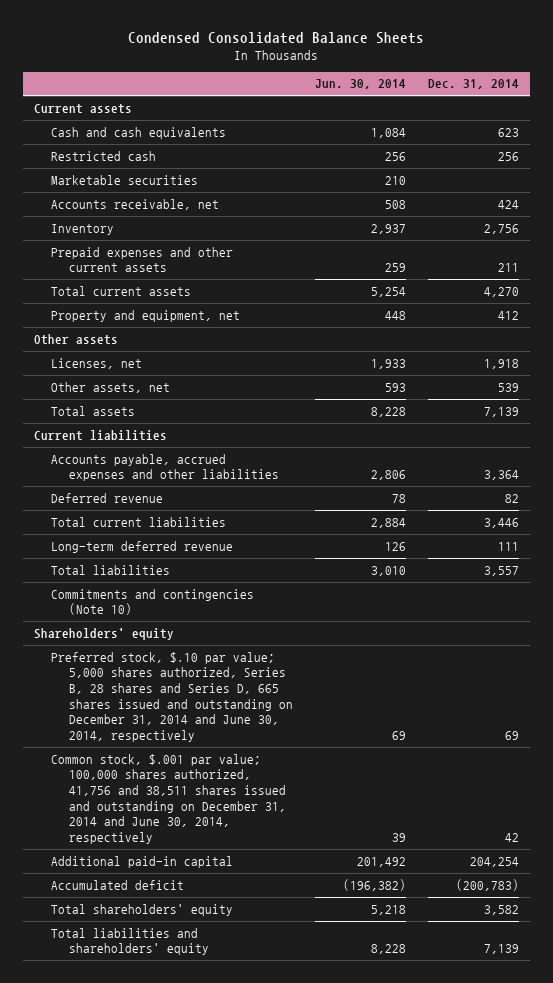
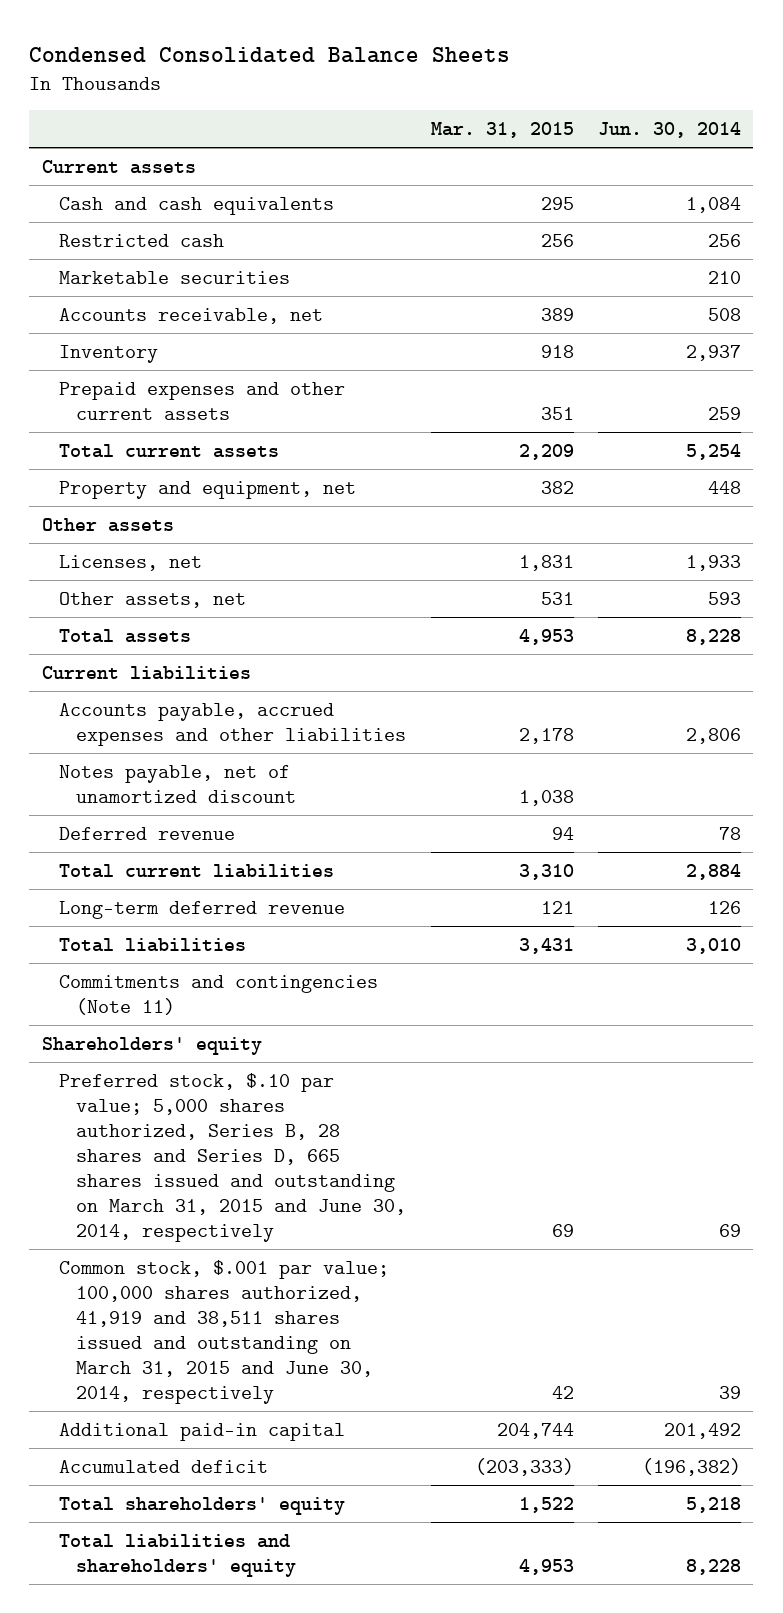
- | Jun. 30, 2014 | Dec. 31, 2014
+ | Mar. 31, 2015 | Jun. 30, 2014
+ Notes payable, net of unamortized discount | 1,038 |
- Commitments and contingencies (Note 10)
+ Commitments and contingencies (Note 11)
- Preferred stock, $.10 par value; 5,000 shares authorized, Series B, 28 shares and Series D, 665 shares issued and outstanding on December 31, 2014 and June 30, 2014, respectively | 69 | 69
- Common stock, $.001 par value; 100,000 shares authorized, 41,756 and 38,511 shares issued and outstanding on December 31, 2014 and June 30, 2014, respectively | 39 | 42
+ Preferred stock, $.10 par value; 5,000 shares authorized, Series B, 28 shares and Series D, 665 shares issued and outstanding on March 31, 2015 and June 30, 2014, respectively | 69 | 69
+ Common stock, $.001 par value; 100,000 shares authorized, 41,919 and 38,511 shares issued and outstanding on March 31, 2015 and June 30, 2014, respectively | 42 | 39

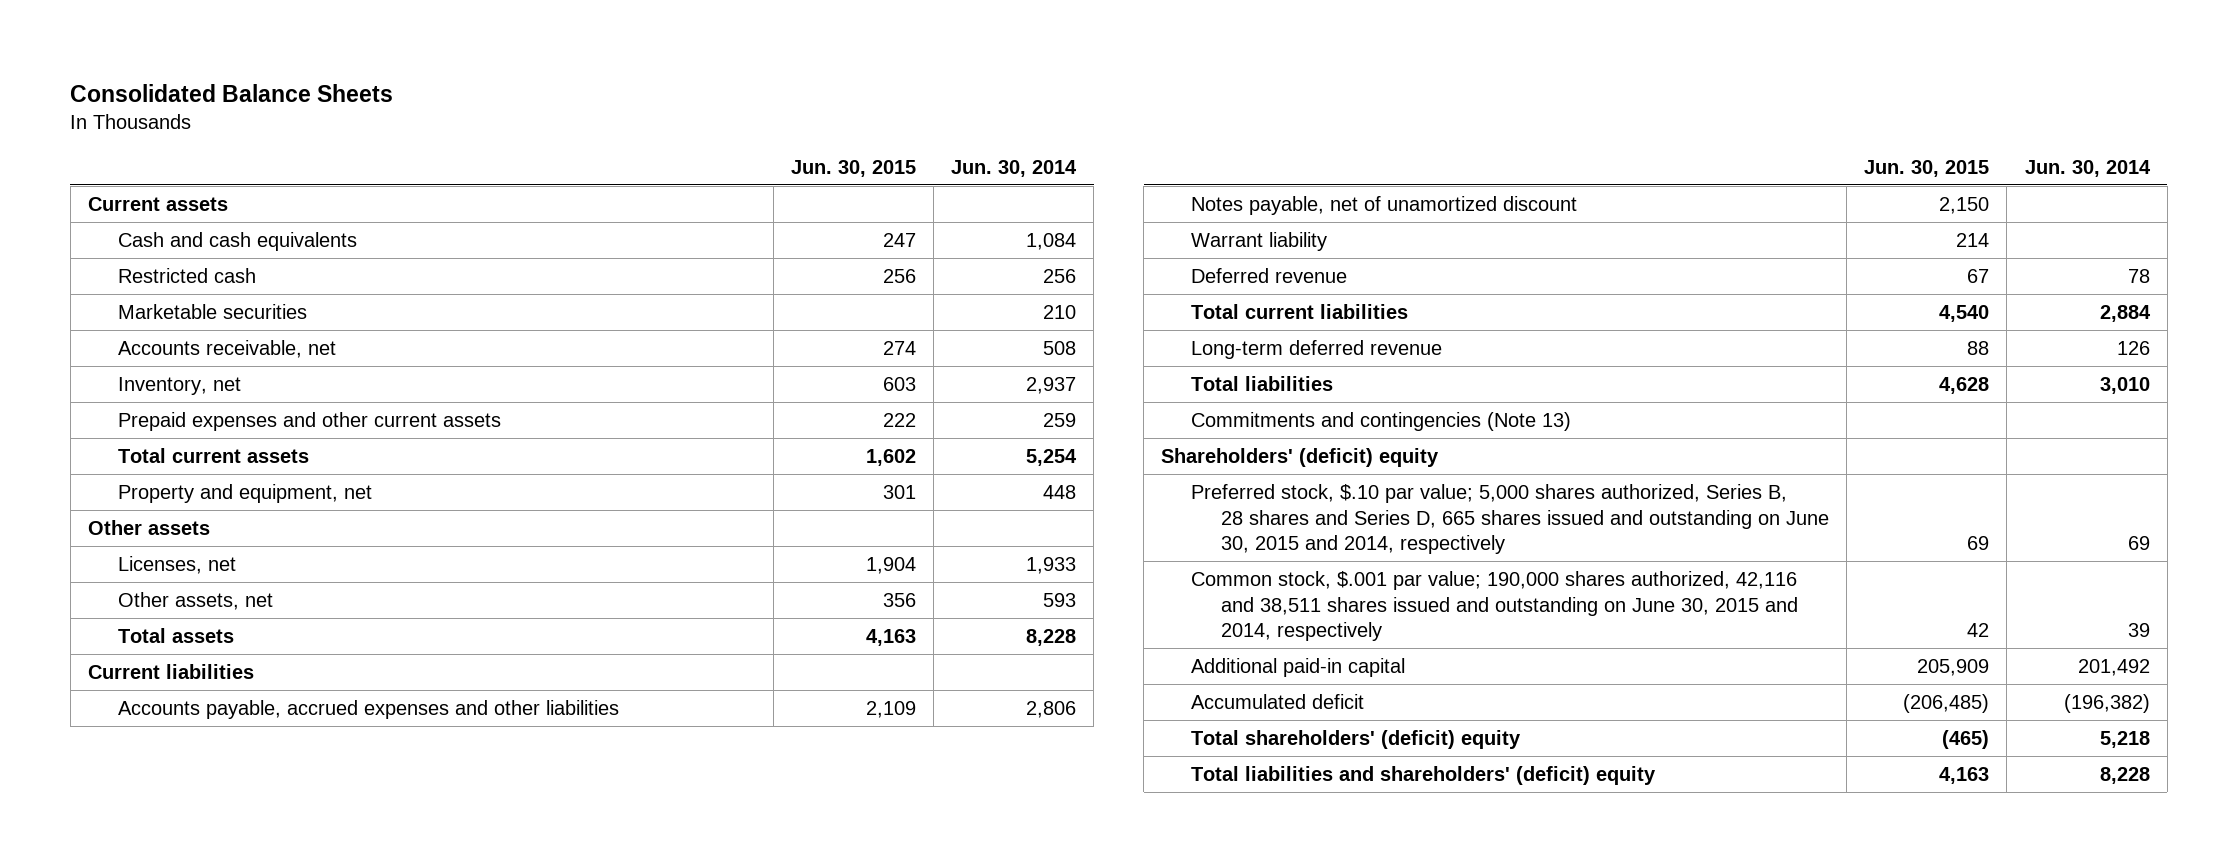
- Condensed Consolidated Balance Sheets
+ Consolidated Balance Sheets
- | Mar. 31, 2015 | Jun. 30, 2014
+ | Jun. 30, 2015 | Jun. 30, 2014
- Inventory | 918 | 2,937
+ Inventory, net | 603 | 2,937
+ Warrant liability | 214 |
- Commitments and contingencies (Note 11)
- Shareholders' equity
- Preferred stock, $.10 par value; 5,000 shares authorized, Series B, 28 shares and Series D, 665 shares issued and outstanding on March 31, 2015 and June 30, 2014, respectively | 69 | 69
- Common stock, $.001 par value; 100,000 shares authorized, 41,919 and 38,511 shares issued and outstanding on March 31, 2015 and June 30, 2014, respectively | 42 | 39
+ Commitments and contingencies (Note 13)
+ Shareholders' (deficit) equity
+ Preferred stock, $.10 par value; 5,000 shares authorized, Series B, 28 shares and Series D, 665 shares issued and outstanding on June 30, 2015 and 2014, respectively | 69 | 69
+ Common stock, $.001 par value; 190,000 shares authorized, 42,116 and 38,511 shares issued and outstanding on June 30, 2015 and 2014, respectively | 42 | 39
- Total shareholders' equity | 1,522 | 5,218
- Total liabilities and shareholders' equity | 4,953 | 8,228
+ Total shareholders' (deficit) equity | (465) | 5,218
+ Total liabilities and shareholders' (deficit) equity | 4,163 | 8,228

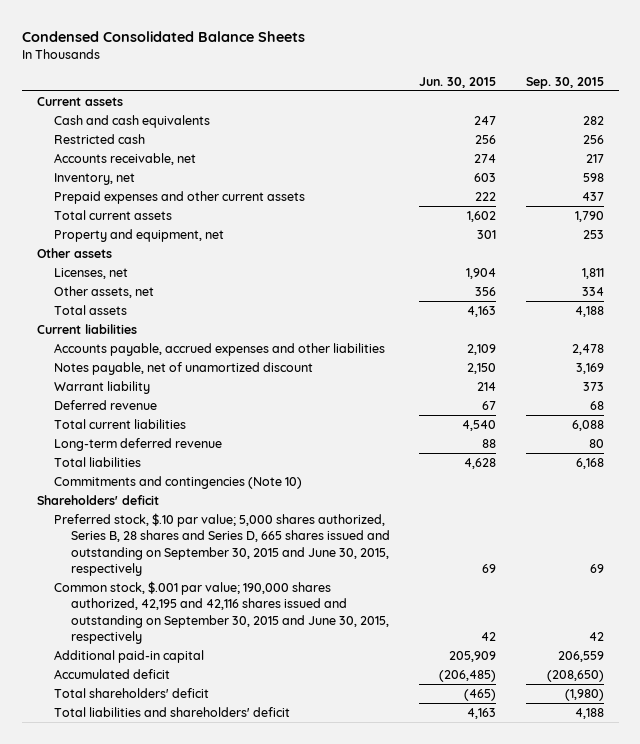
- Consolidated Balance Sheets
+ Condensed Consolidated Balance Sheets
- | Jun. 30, 2015 | Jun. 30, 2014
+ | Jun. 30, 2015 | Sep. 30, 2015
- Marketable securities | | 210
- Commitments and contingencies (Note 13)
- Shareholders' (deficit) equity
- Preferred stock, $.10 par value; 5,000 shares authorized, Series B, 28 shares and Series D, 665 shares issued and outstanding on June 30, 2015 and 2014, respectively | 69 | 69
- Common stock, $.001 par value; 190,000 shares authorized, 42,116 and 38,511 shares issued and outstanding on June 30, 2015 and 2014, respectively | 42 | 39
+ Commitments and contingencies (Note 10)
+ Shareholders' deficit
+ Preferred stock, $.10 par value; 5,000 shares authorized, Series B, 28 shares and Series D, 665 shares issued and outstanding on September 30, 2015 and June 30, 2015, respectively | 69 | 69
+ Common stock, $.001 par value; 190,000 shares authorized, 42,195 and 42,116 shares issued and outstanding on September 30, 2015 and June 30, 2015, respectively | 42 | 42
- Total shareholders' (deficit) equity | (465) | 5,218
- Total liabilities and shareholders' (deficit) equity | 4,163 | 8,228
+ Total shareholders' deficit | (465) | (1,980)
+ Total liabilities and shareholders' deficit | 4,163 | 4,188

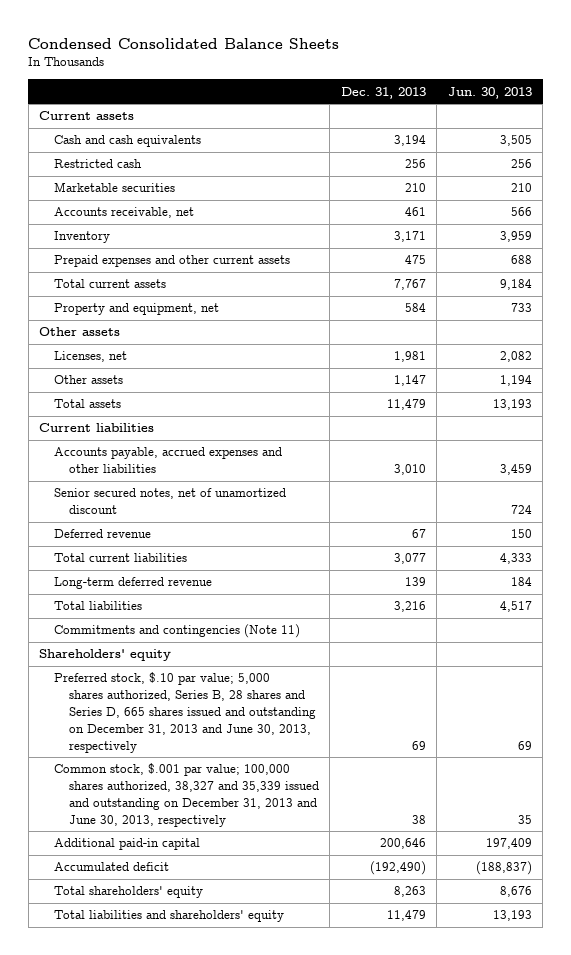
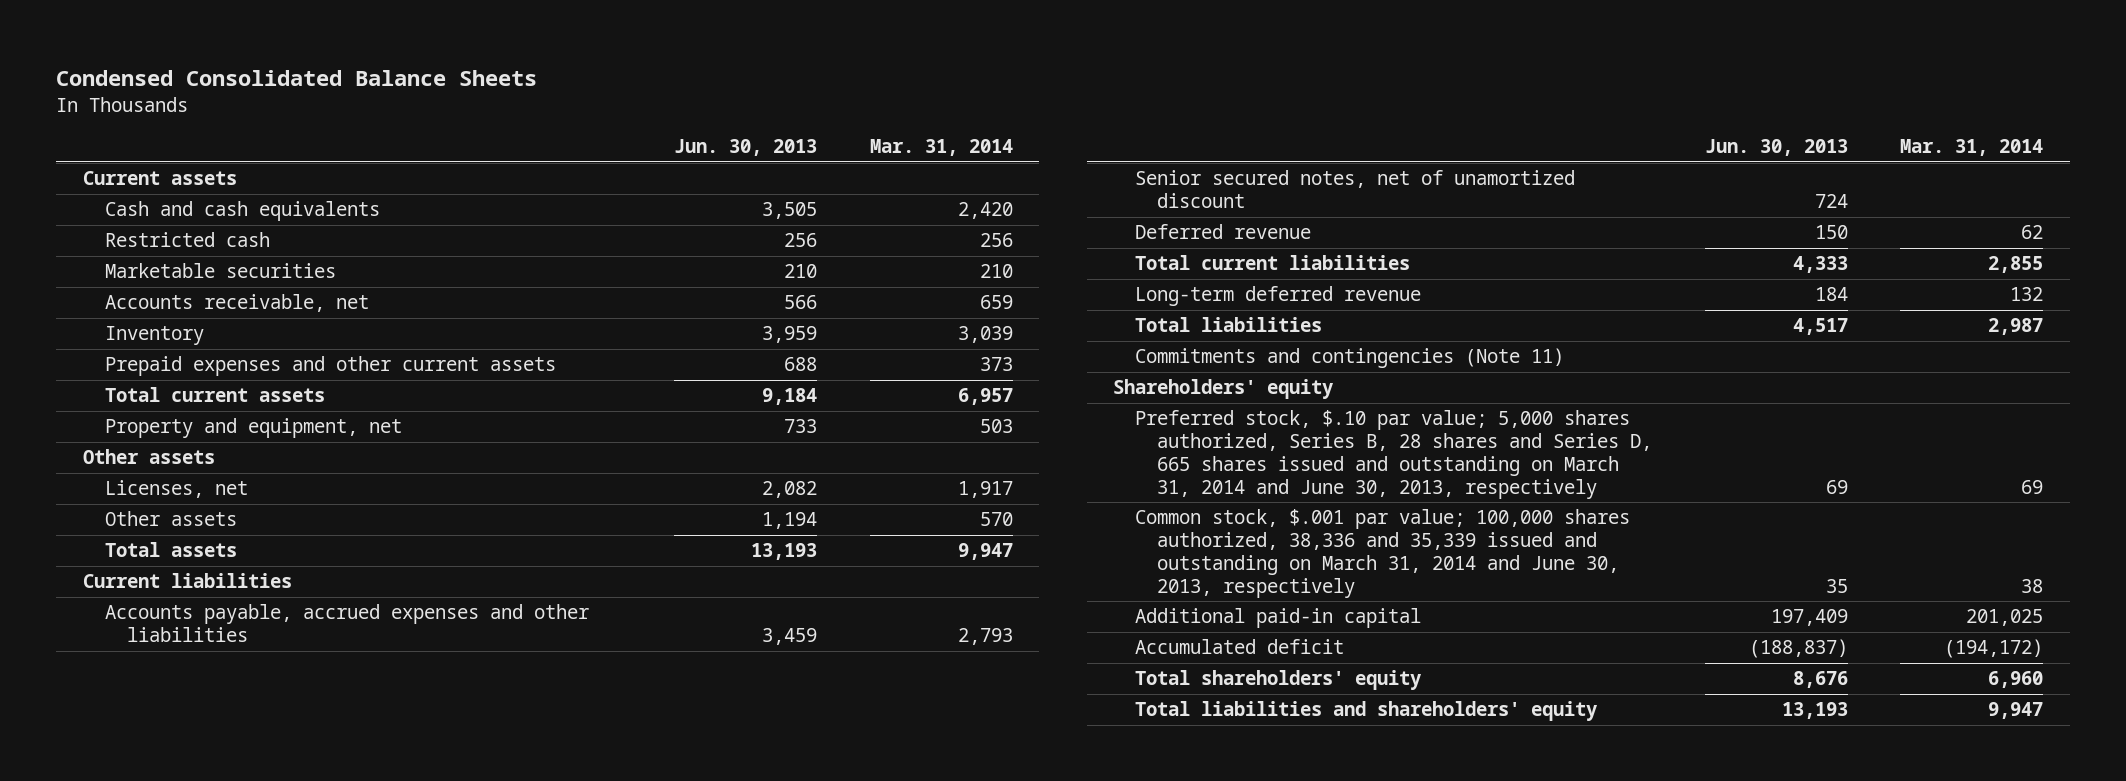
- | Dec. 31, 2013 | Jun. 30, 2013
+ | Jun. 30, 2013 | Mar. 31, 2014
- Preferred stock, $.10 par value; 5,000 shares authorized, Series B, 28 shares and Series D, 665 shares issued and outstanding on December 31, 2013 and June 30, 2013, respectively | 69 | 69
- Common stock, $.001 par value; 100,000 shares authorized, 38,327 and 35,339 issued and outstanding on December 31, 2013 and June 30, 2013, respectively | 38 | 35
+ Preferred stock, $.10 par value; 5,000 shares authorized, Series B, 28 shares and Series D, 665 shares issued and outstanding on March 31, 2014 and June 30, 2013, respectively | 69 | 69
+ Common stock, $.001 par value; 100,000 shares authorized, 38,336 and 35,339 issued and outstanding on March 31, 2014 and June 30, 2013, respectively | 35 | 38

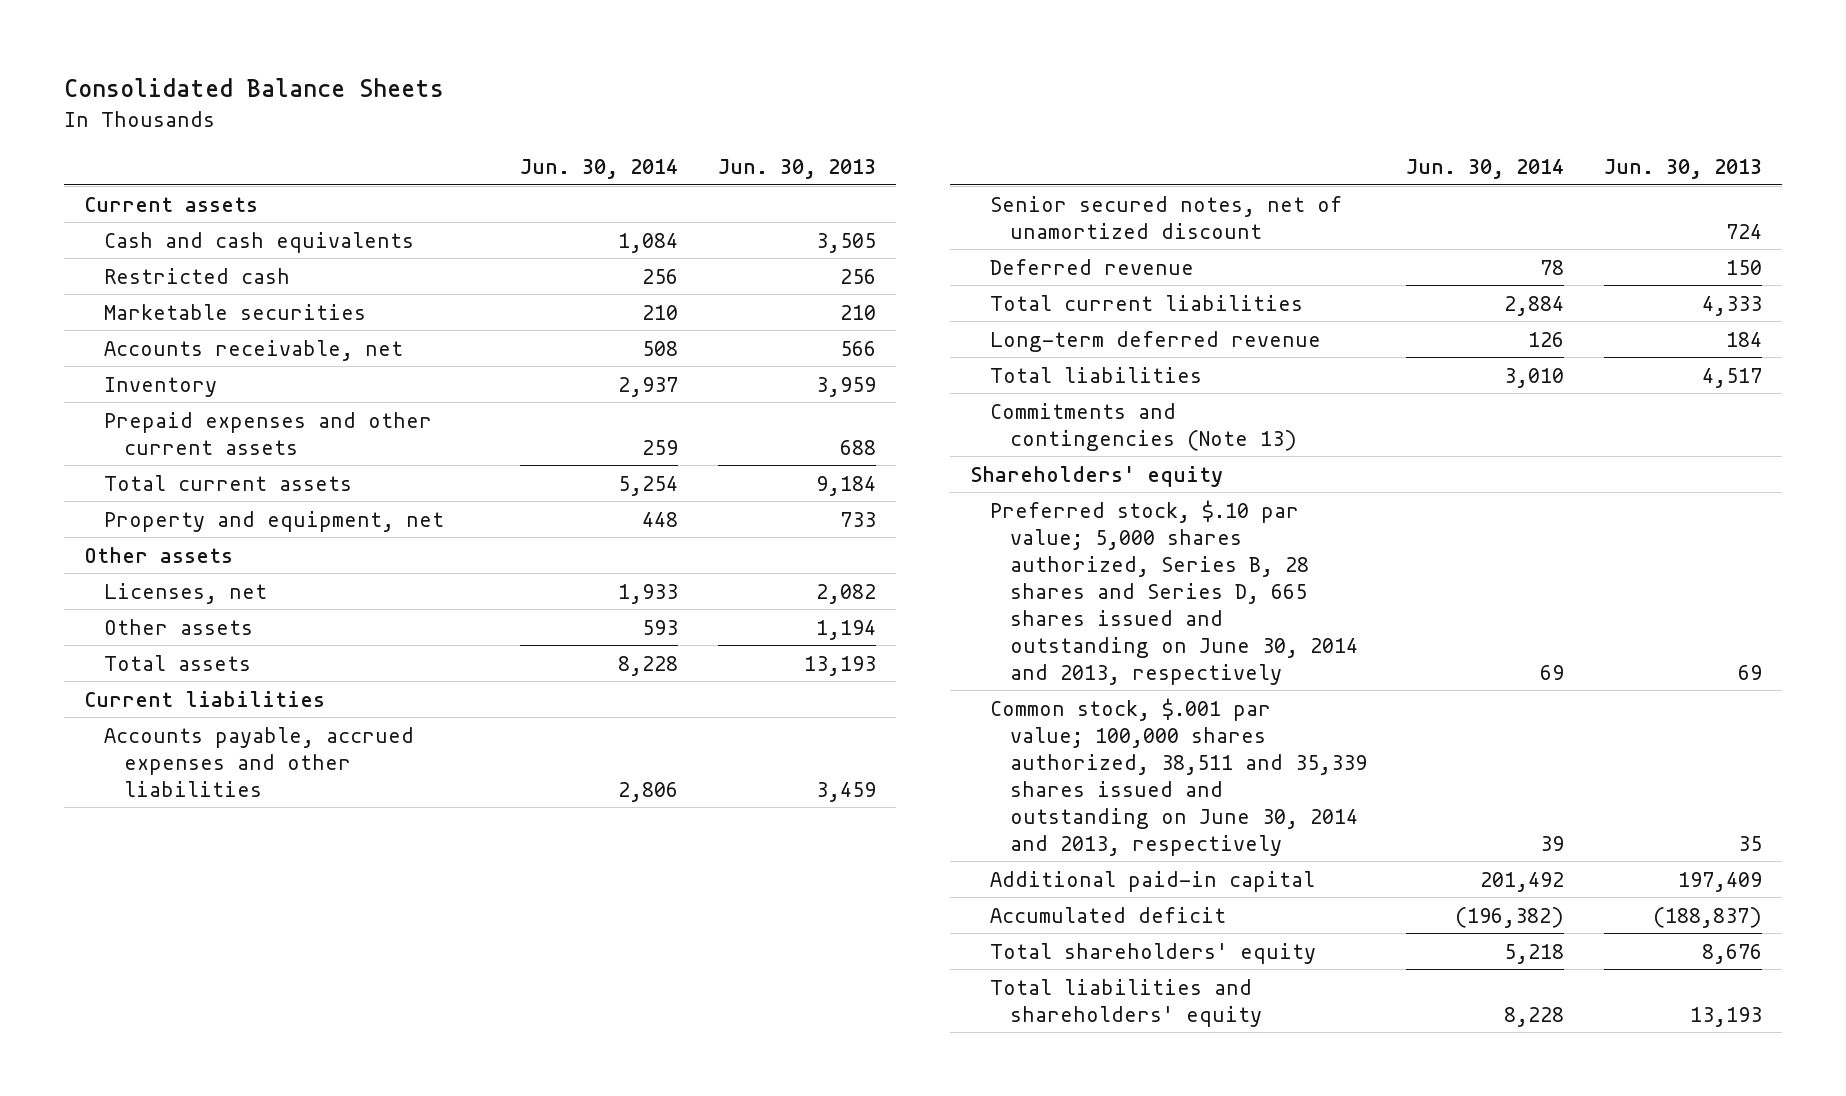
- Condensed Consolidated Balance Sheets
+ Consolidated Balance Sheets
- | Jun. 30, 2013 | Mar. 31, 2014
+ | Jun. 30, 2014 | Jun. 30, 2013
- Commitments and contingencies (Note 11)
+ Commitments and contingencies (Note 13)
- Preferred stock, $.10 par value; 5,000 shares authorized, Series B, 28 shares and Series D, 665 shares issued and outstanding on March 31, 2014 and June 30, 2013, respectively | 69 | 69
- Common stock, $.001 par value; 100,000 shares authorized, 38,336 and 35,339 issued and outstanding on March 31, 2014 and June 30, 2013, respectively | 35 | 38
+ Preferred stock, $.10 par value; 5,000 shares authorized, Series B, 28 shares and Series D, 665 shares issued and outstanding on June 30, 2014 and 2013, respectively | 69 | 69
+ Common stock, $.001 par value; 100,000 shares authorized, 38,511 and 35,339 shares issued and outstanding on June 30, 2014 and 2013, respectively | 39 | 35

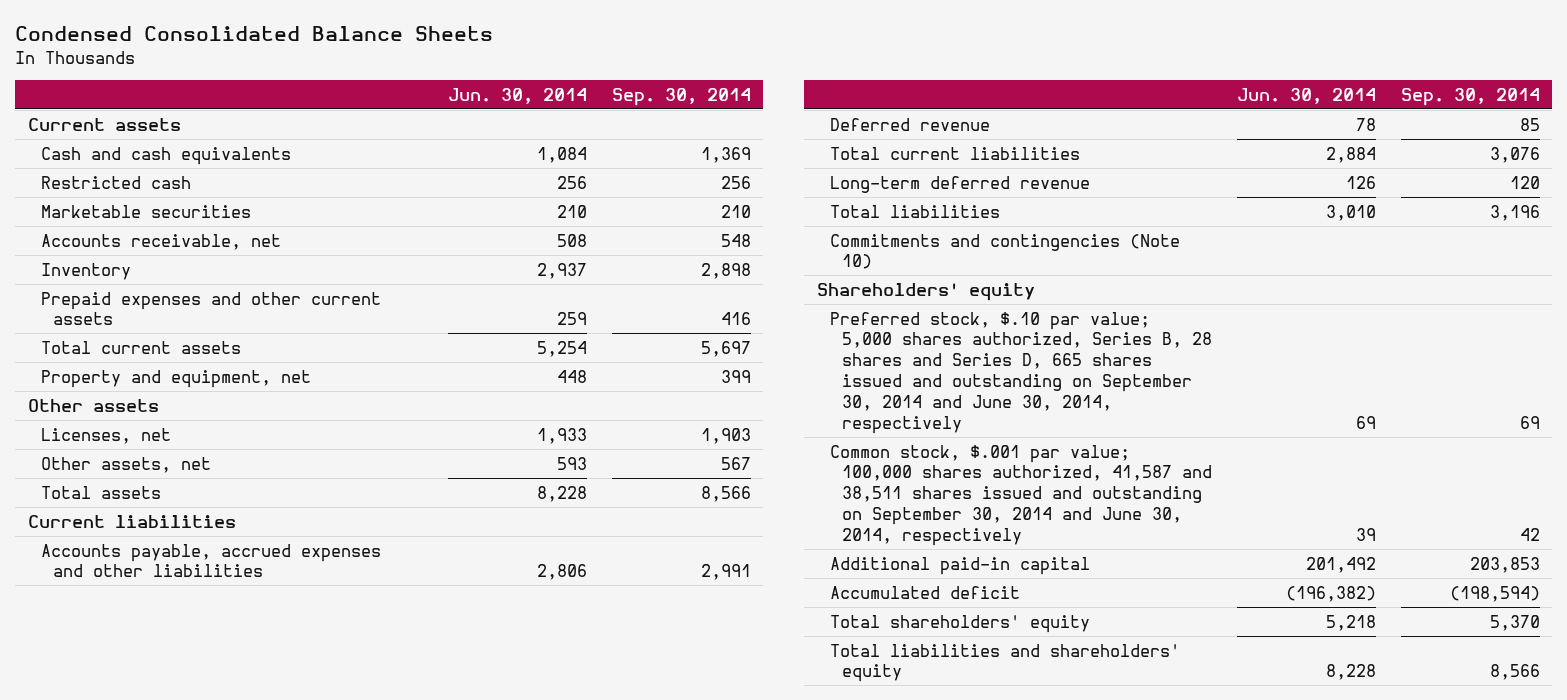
- Consolidated Balance Sheets
+ Condensed Consolidated Balance Sheets
- | Jun. 30, 2014 | Jun. 30, 2013
+ | Jun. 30, 2014 | Sep. 30, 2014
- Other assets | 593 | 1,194
+ Other assets, net | 593 | 567
- Senior secured notes, net of unamortized discount | | 724
- Commitments and contingencies (Note 13)
+ Commitments and contingencies (Note 10)
- Preferred stock, $.10 par value; 5,000 shares authorized, Series B, 28 shares and Series D, 665 shares issued and outstanding on June 30, 2014 and 2013, respectively | 69 | 69
- Common stock, $.001 par value; 100,000 shares authorized, 38,511 and 35,339 shares issued and outstanding on June 30, 2014 and 2013, respectively | 39 | 35
+ Preferred stock, $.10 par value; 5,000 shares authorized, Series B, 28 shares and Series D, 665 shares issued and outstanding on September 30, 2014 and June 30, 2014, respectively | 69 | 69
+ Common stock, $.001 par value; 100,000 shares authorized, 41,587 and 38,511 shares issued and outstanding on September 30, 2014 and June 30, 2014, respectively | 39 | 42

